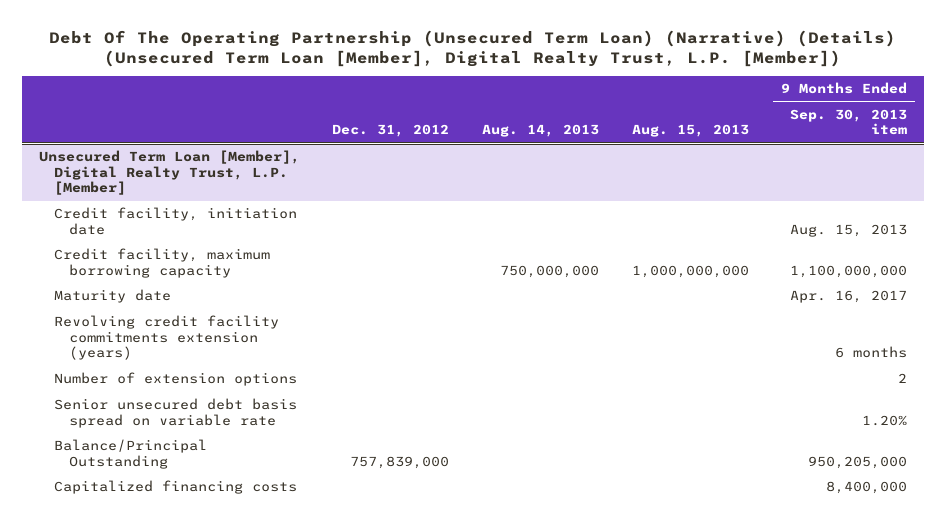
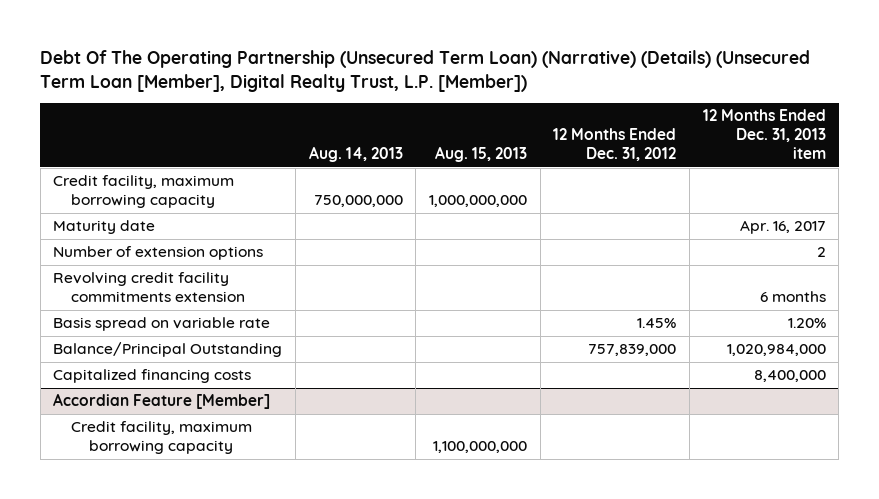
- | Dec. 31, 2012 | Aug. 14, 2013 | Aug. 15, 2013 | 9 Months Ended Sep. 30, 2013 item
+ | Aug. 14, 2013 | Aug. 15, 2013 | 12 Months Ended Dec. 31, 2012 | 12 Months Ended Dec. 31, 2013 item
- Unsecured Term Loan [Member], Digital Realty Trust, L.P. [Member]
- Credit facility, initiation date | | | | Aug. 15, 2013
- Revolving credit facility commitments extension (years) | | | | 6 months
- Senior unsecured debt basis spread on variable rate | | | | 1.20%
+ Revolving credit facility commitments extension | | | | 6 months
+ Basis spread on variable rate | | | 1.45% | 1.20%
+ Accordian Feature [Member]
+ Credit facility, maximum borrowing capacity | | 1,100,000,000 | |

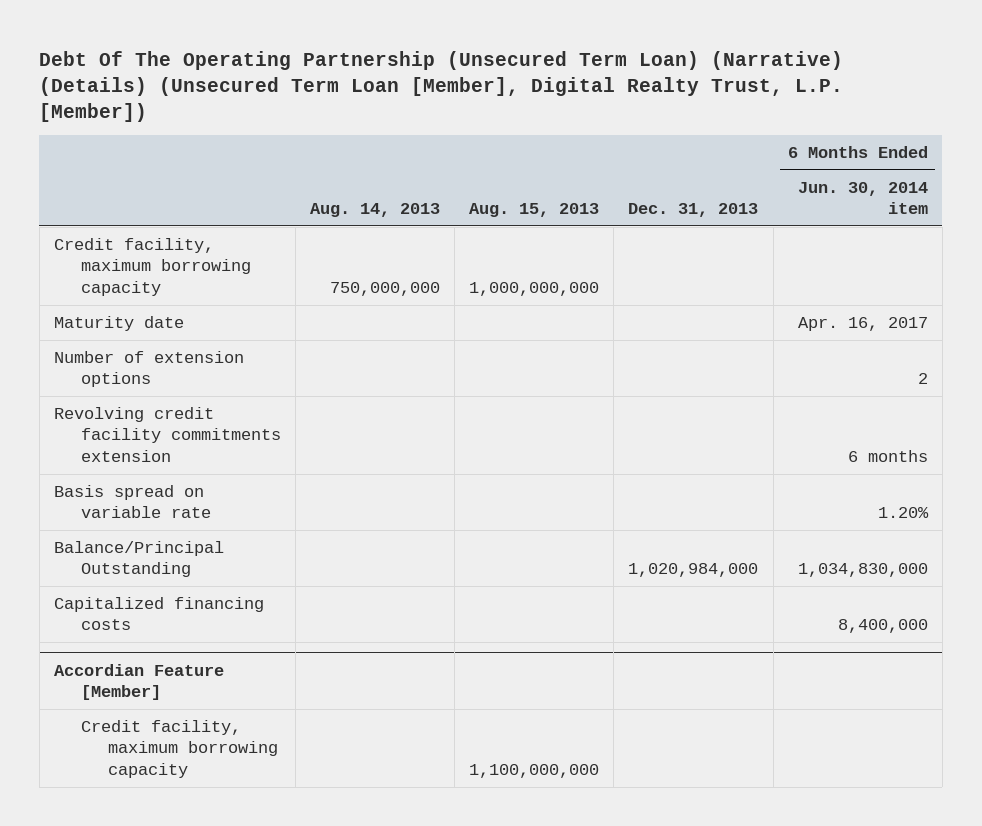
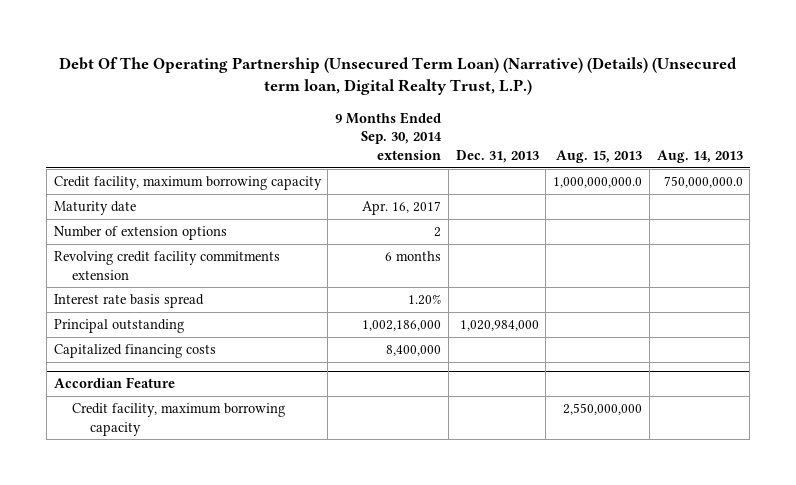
- Debt Of The Operating Partnership (Unsecured Term Loan) (Narrative) (Details) (Unsecured Term Loan [Member], Digital Realty Trust, L.P. [Member])
+ Debt Of The Operating Partnership (Unsecured Term Loan) (Narrative) (Details) (Unsecured term loan, Digital Realty Trust, L.P.)
- | Aug. 14, 2013 | Aug. 15, 2013 | Dec. 31, 2013 | 6 Months Ended Jun. 30, 2014 item
+ | 9 Months Ended Sep. 30, 2014 extension | Dec. 31, 2013 | Aug. 15, 2013 | Aug. 14, 2013
- Credit facility, maximum borrowing capacity | 750,000,000 | 1,000,000,000 | |
+ Credit facility, maximum borrowing capacity | | | 1,000,000,000.0 | 750,000,000.0
- Basis spread on variable rate | | | | 1.20%
- Balance/Principal Outstanding | | | 1,020,984,000 | 1,034,830,000
+ Interest rate basis spread | 1.20% | | |
+ Principal outstanding | 1,002,186,000 | 1,020,984,000 | |
- Accordian Feature [Member]
- Credit facility, maximum borrowing capacity | | 1,100,000,000 | |
+ Accordian Feature
+ Credit facility, maximum borrowing capacity | | | 2,550,000,000 |

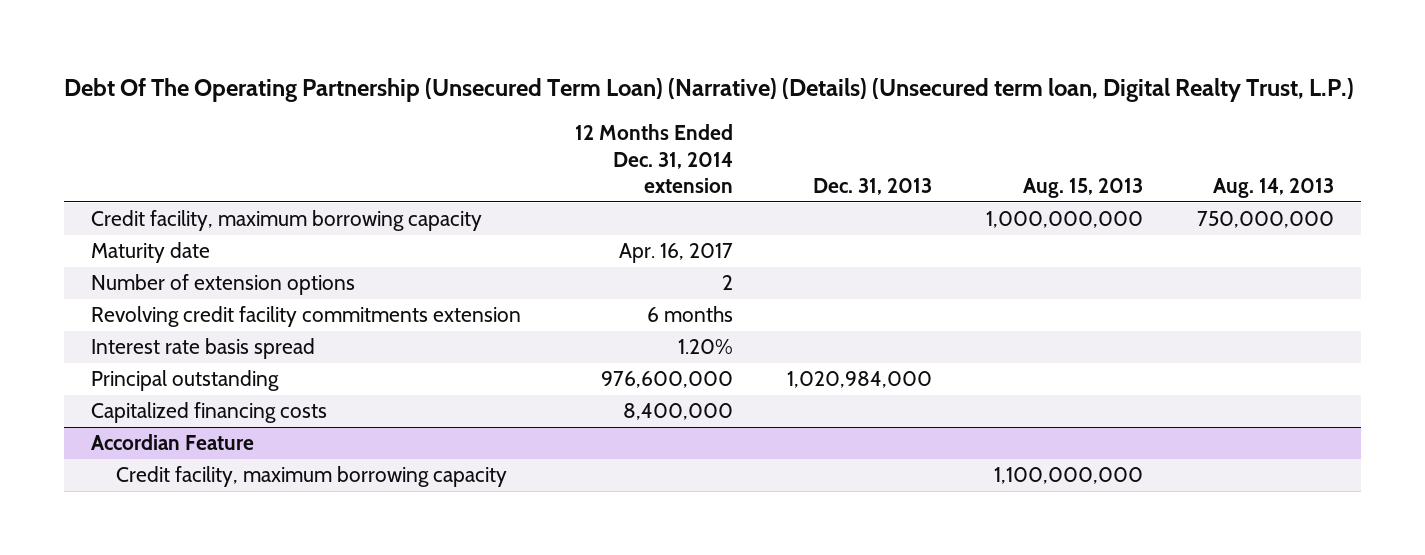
- | 9 Months Ended Sep. 30, 2014 extension | Dec. 31, 2013 | Aug. 15, 2013 | Aug. 14, 2013
+ | 12 Months Ended Dec. 31, 2014 extension | Dec. 31, 2013 | Aug. 15, 2013 | Aug. 14, 2013
- Credit facility, maximum borrowing capacity | | | 1,000,000,000.0 | 750,000,000.0
+ Credit facility, maximum borrowing capacity | | | 1,000,000,000 | 750,000,000
@ Accordian Feature
- Credit facility, maximum borrowing capacity | | | 2,550,000,000 |
+ Credit facility, maximum borrowing capacity | | | 1,100,000,000 |

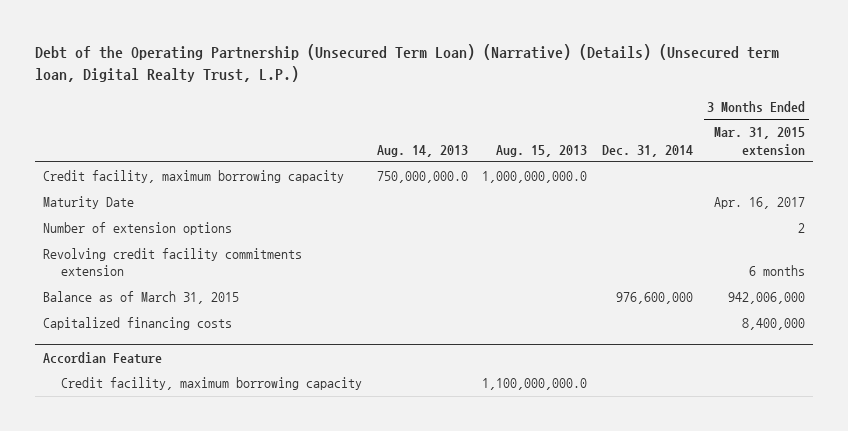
- Debt Of The Operating Partnership (Unsecured Term Loan) (Narrative) (Details) (Unsecured term loan, Digital Realty Trust, L.P.)
+ Debt of the Operating Partnership (Unsecured Term Loan) (Narrative) (Details) (Unsecured term loan, Digital Realty Trust, L.P.)
- | 12 Months Ended Dec. 31, 2014 extension | Dec. 31, 2013 | Aug. 15, 2013 | Aug. 14, 2013
+ | Aug. 14, 2013 | Aug. 15, 2013 | Dec. 31, 2014 | 3 Months Ended Mar. 31, 2015 extension
- Credit facility, maximum borrowing capacity | | | 1,000,000,000 | 750,000,000
- Maturity date | Apr. 16, 2017 | | |
+ Credit facility, maximum borrowing capacity | 750,000,000.0 | 1,000,000,000.0 | |
+ Maturity Date | | | | Apr. 16, 2017
- Interest rate basis spread | 1.20% | | |
- Principal outstanding | 976,600,000 | 1,020,984,000 | |
+ Balance as of March 31, 2015 | | | 976,600,000 | 942,006,000
@ Accordian Feature
- Credit facility, maximum borrowing capacity | | | 1,100,000,000 |
+ Credit facility, maximum borrowing capacity | | 1,100,000,000.0 | |

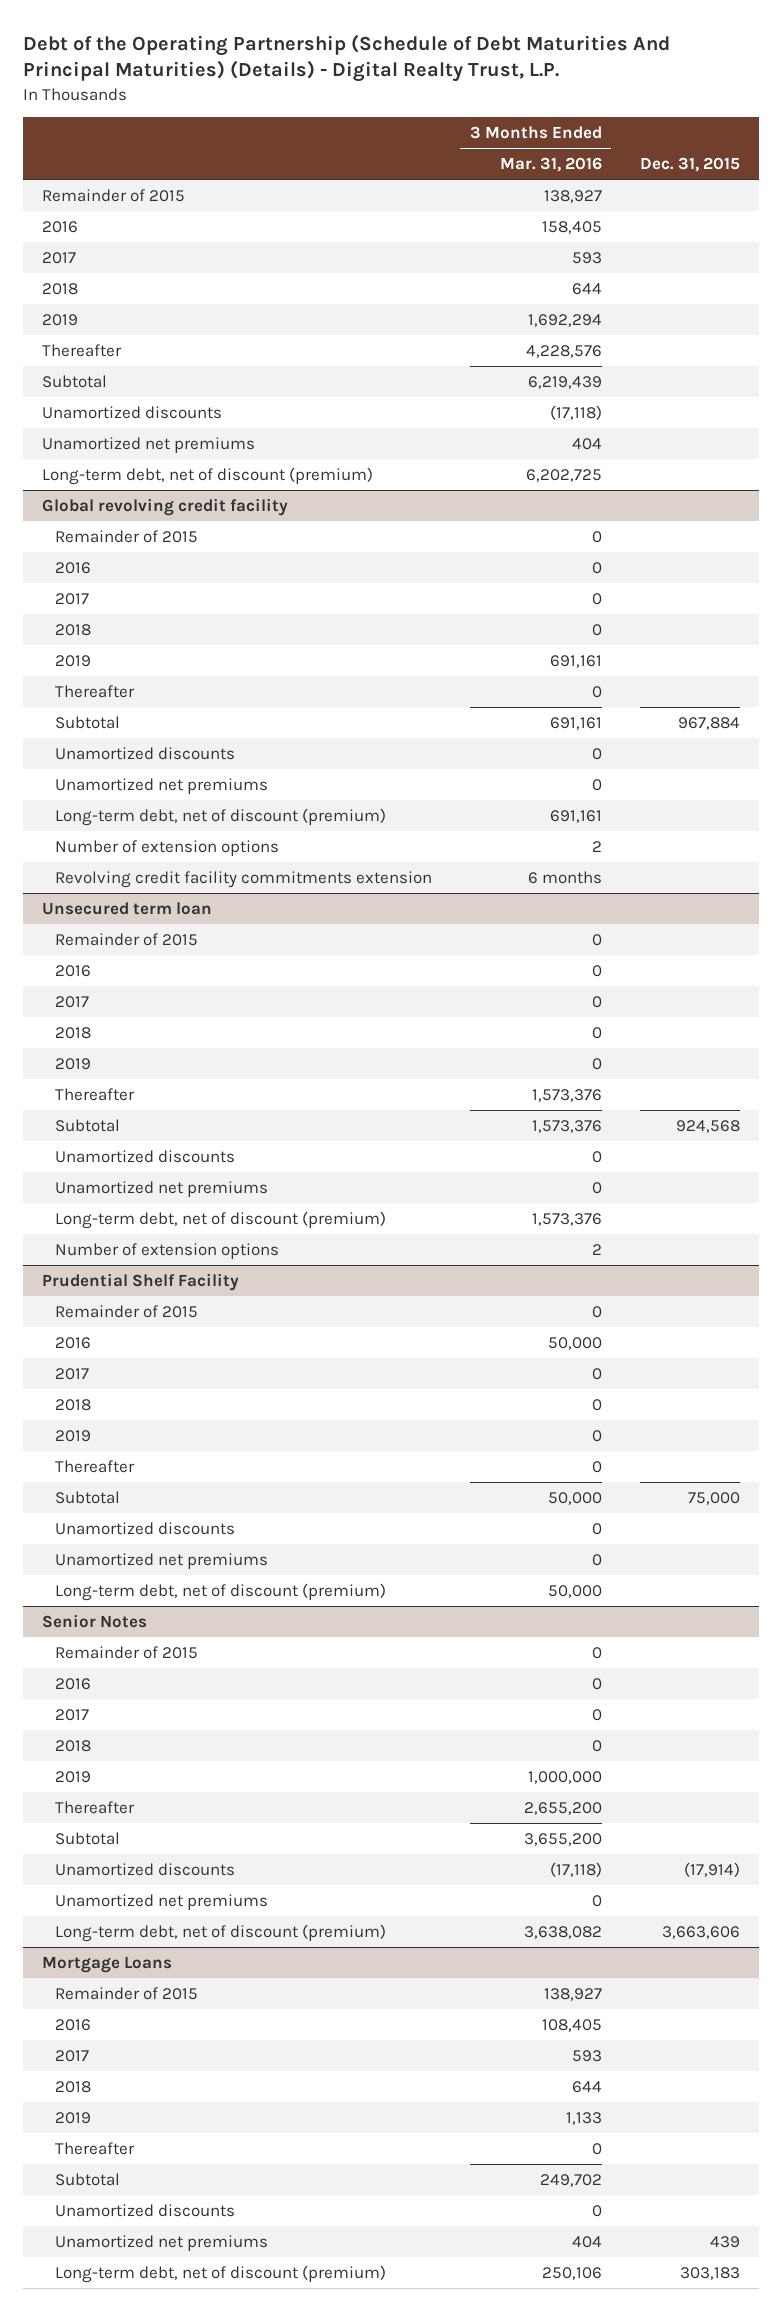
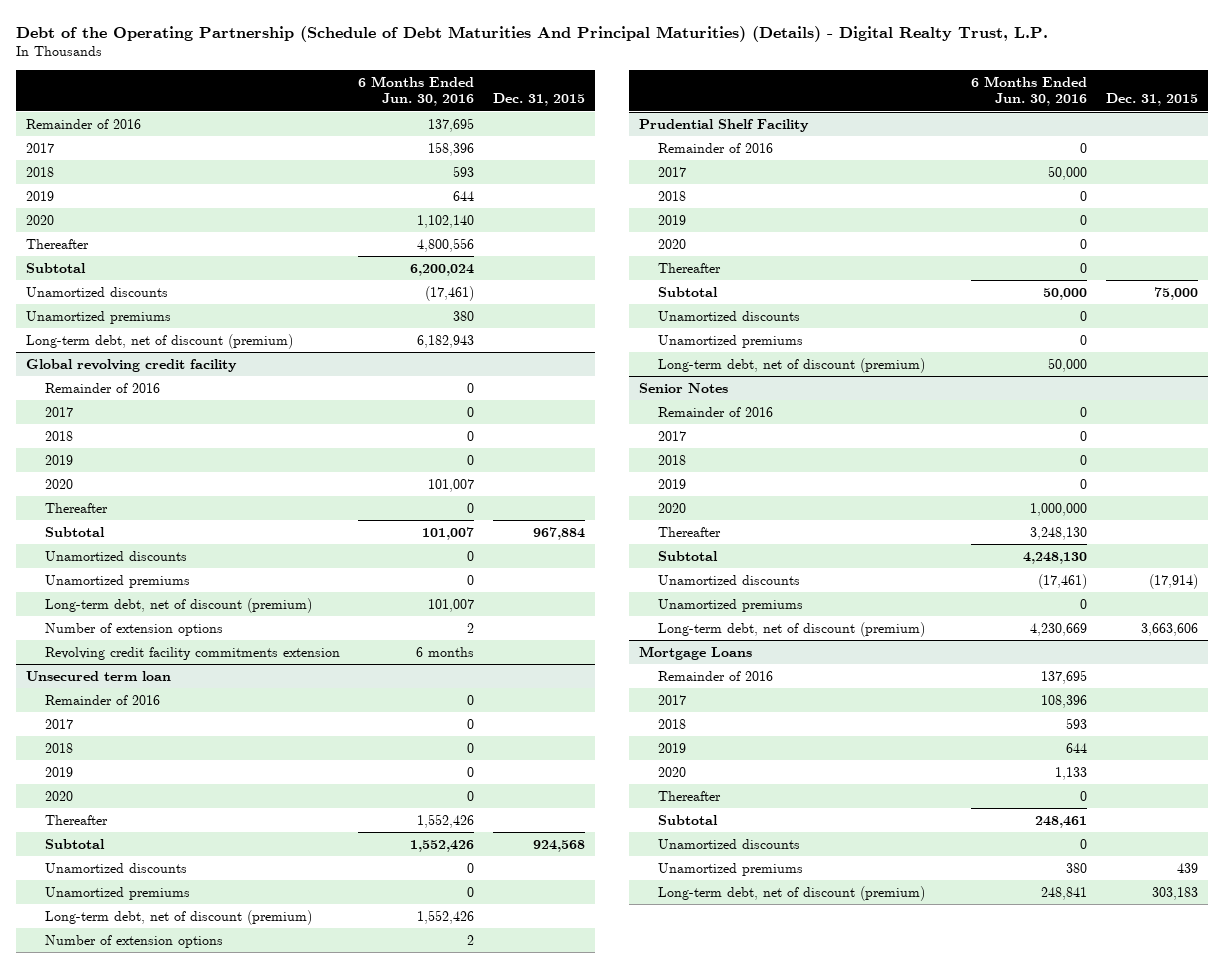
- | 3 Months Ended Mar. 31, 2016 | Dec. 31, 2015
+ | 6 Months Ended Jun. 30, 2016 | Dec. 31, 2015
- Remainder of 2015 | 138,927 |
- 2016 | 158,405 |
+ Remainder of 2016 | 137,695 |
+ 2020 | 1,102,140 |
- Unamortized net premiums | 404 |
+ Unamortized premiums | 380 |
@ Global revolving credit facility
- Remainder of 2015 | 0 |
- 2016 | 0 |
+ Remainder of 2016 | 0 |
+ 2020 | 101,007 |
- Unamortized net premiums | 0 |
+ Unamortized premiums | 0 |
@ Unsecured term loan
- Remainder of 2015 | 0 |
- 2016 | 0 |
+ Remainder of 2016 | 0 |
+ 2020 | 0 |
- Unamortized net premiums | 0 |
+ Unamortized premiums | 0 |
@ Prudential Shelf Facility
- Remainder of 2015 | 0 |
- 2016 | 50,000 |
+ Remainder of 2016 | 0 |
+ 2020 | 0 |
- Unamortized net premiums | 0 |
+ Unamortized premiums | 0 |
@ Senior Notes
- Remainder of 2015 | 0 |
- 2016 | 0 |
+ Remainder of 2016 | 0 |
+ 2020 | 1,000,000 |
- Unamortized net premiums | 0 |
+ Unamortized premiums | 0 |
@ Mortgage Loans
- Remainder of 2015 | 138,927 |
- 2016 | 108,405 |
+ Remainder of 2016 | 137,695 |
+ 2020 | 1,133 |
- Unamortized net premiums | 404 | 439
+ Unamortized premiums | 380 | 439

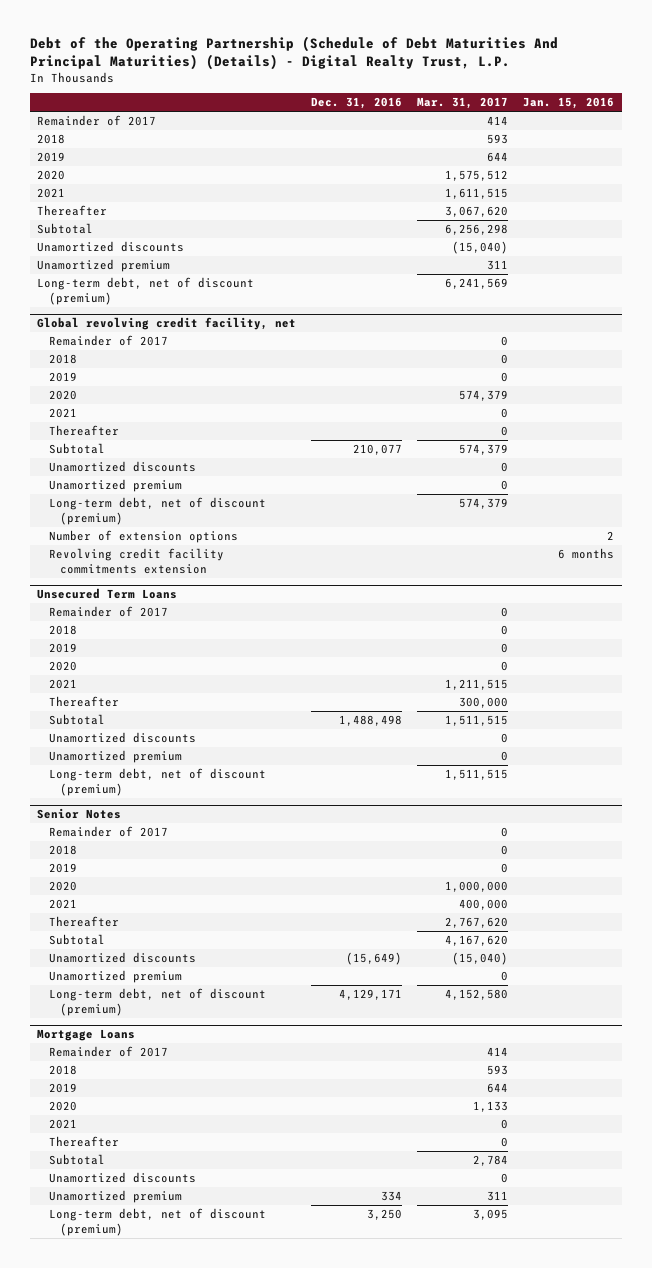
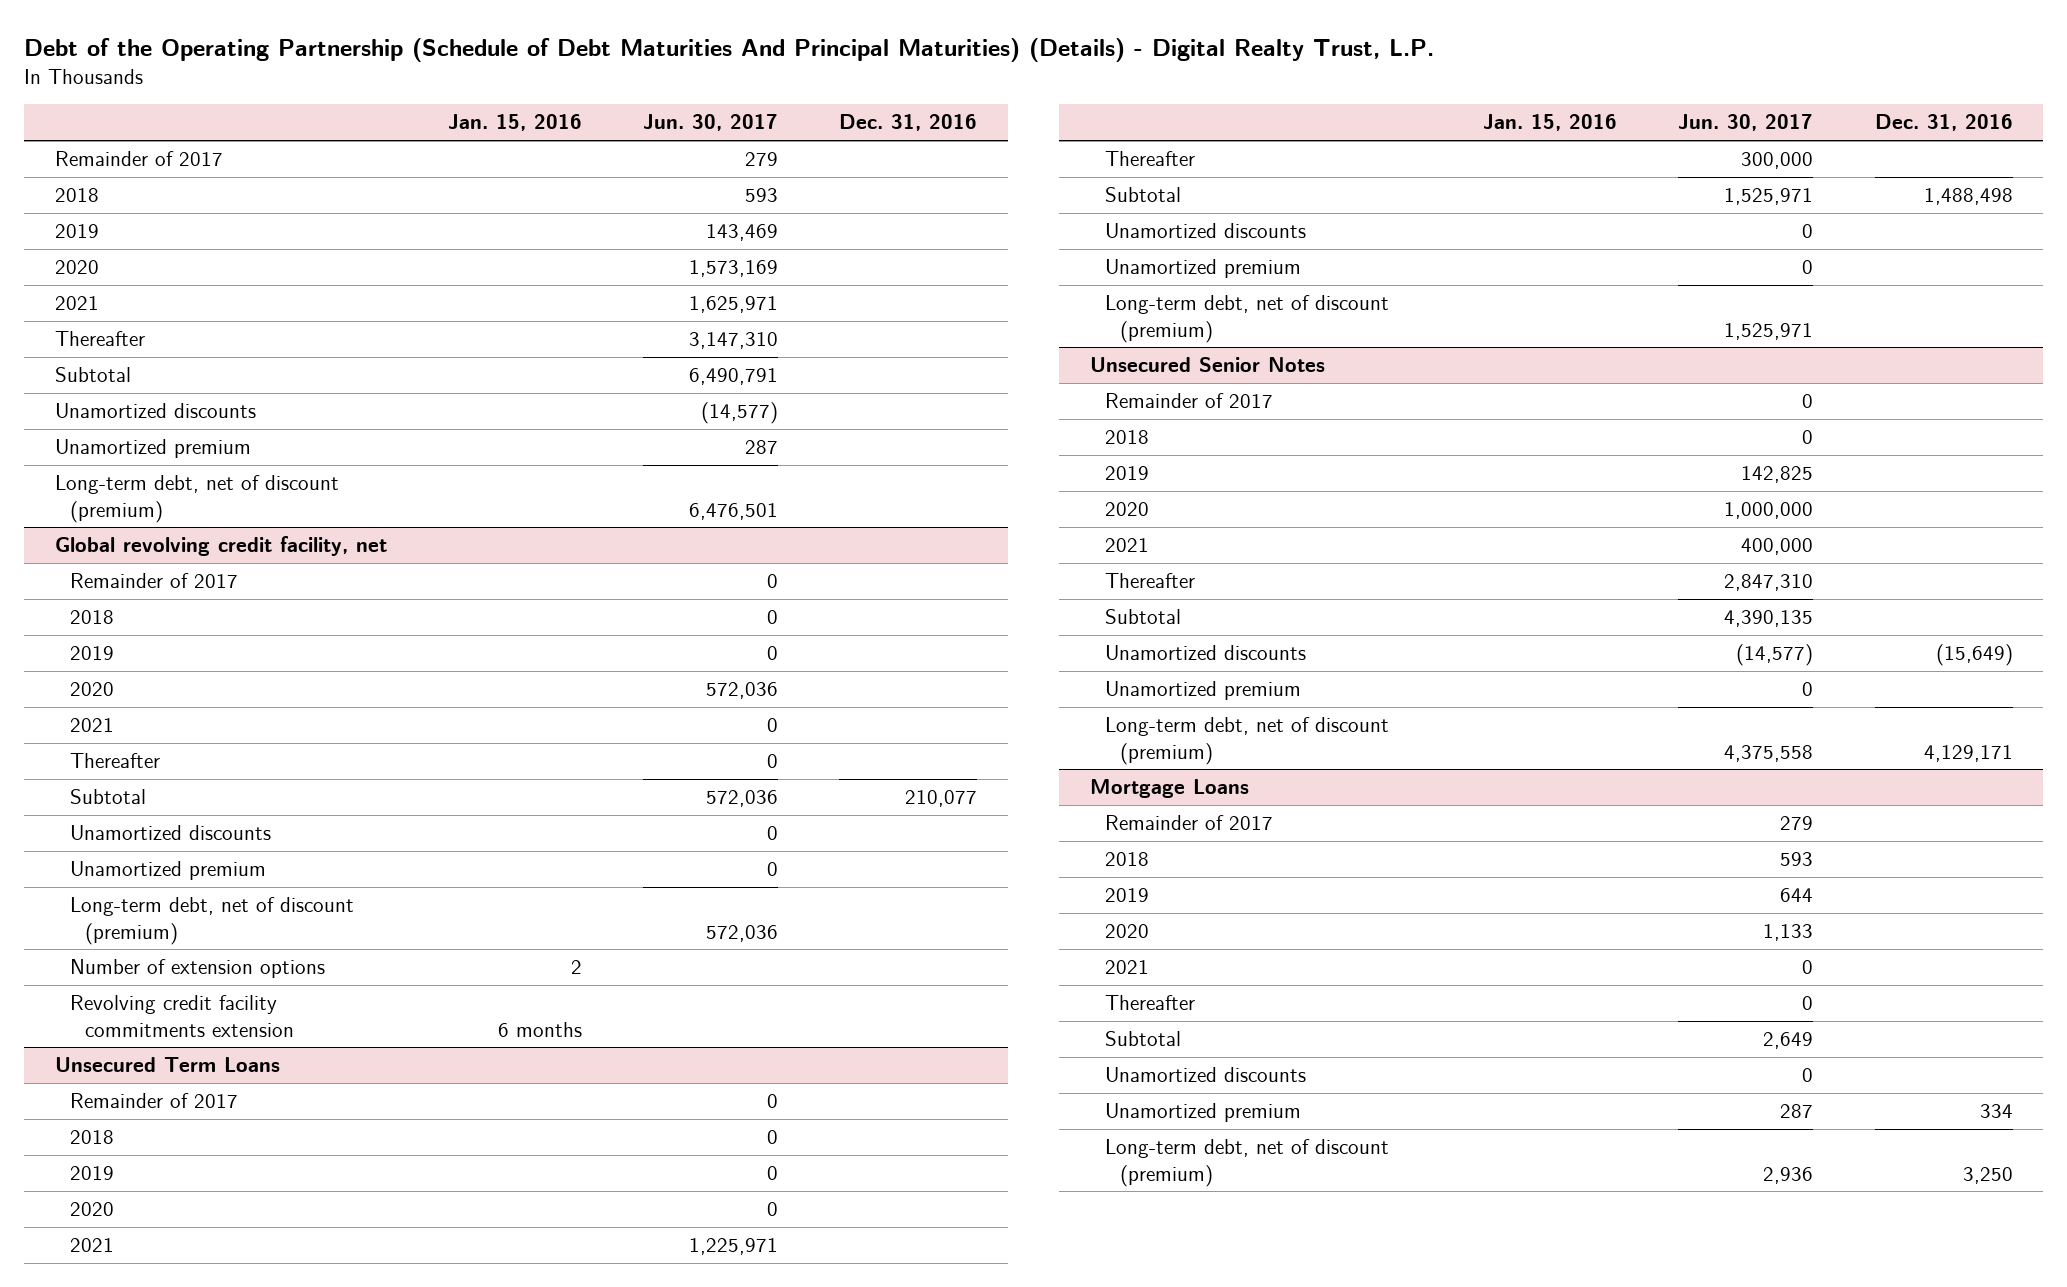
- | Dec. 31, 2016 | Mar. 31, 2017 | Jan. 15, 2016
+ | Jan. 15, 2016 | Jun. 30, 2017 | Dec. 31, 2016
- Senior Notes
+ Unsecured Senior Notes

